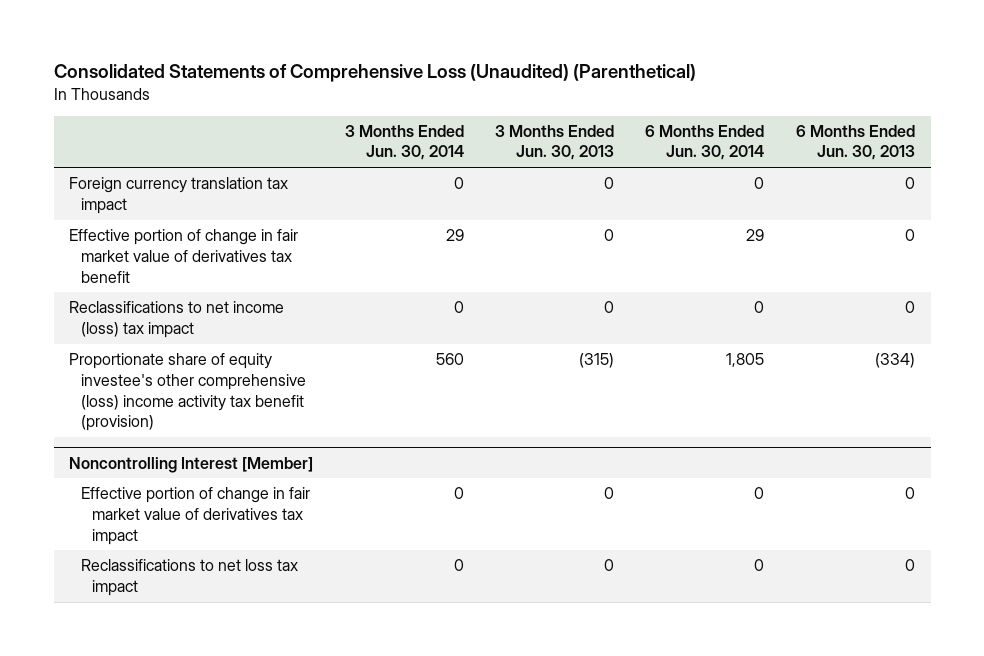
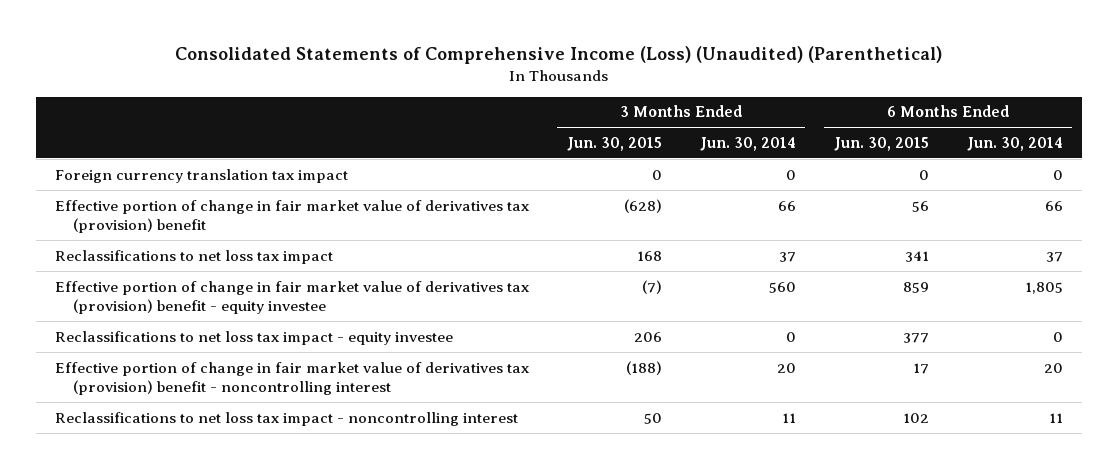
- Consolidated Statements of Comprehensive Loss (Unaudited) (Parenthetical)
+ Consolidated Statements of Comprehensive Income (Loss) (Unaudited) (Parenthetical)
- | 3 Months Ended Jun. 30, 2014 | 3 Months Ended Jun. 30, 2013 | 6 Months Ended Jun. 30, 2014 | 6 Months Ended Jun. 30, 2013
+ | 3 Months Ended Jun. 30, 2015 | 3 Months Ended Jun. 30, 2014 | 6 Months Ended Jun. 30, 2015 | 6 Months Ended Jun. 30, 2014
- Effective portion of change in fair market value of derivatives tax benefit | 29 | 0 | 29 | 0
- Reclassifications to net income (loss) tax impact | 0 | 0 | 0 | 0
- Proportionate share of equity investee's other comprehensive (loss) income activity tax benefit (provision) | 560 | (315) | 1,805 | (334)
- Noncontrolling Interest [Member]
- Effective portion of change in fair market value of derivatives tax impact | 0 | 0 | 0 | 0
- Reclassifications to net loss tax impact | 0 | 0 | 0 | 0
+ Effective portion of change in fair market value of derivatives tax (provision) benefit | (628) | 66 | 56 | 66
+ Reclassifications to net loss tax impact | 168 | 37 | 341 | 37
+ Effective portion of change in fair market value of derivatives tax (provision) benefit - equity investee | (7) | 560 | 859 | 1,805
+ Reclassifications to net loss tax impact - equity investee | 206 | 0 | 377 | 0
+ Effective portion of change in fair market value of derivatives tax (provision) benefit - noncontrolling interest | (188) | 20 | 17 | 20
+ Reclassifications to net loss tax impact - noncontrolling interest | 50 | 11 | 102 | 11

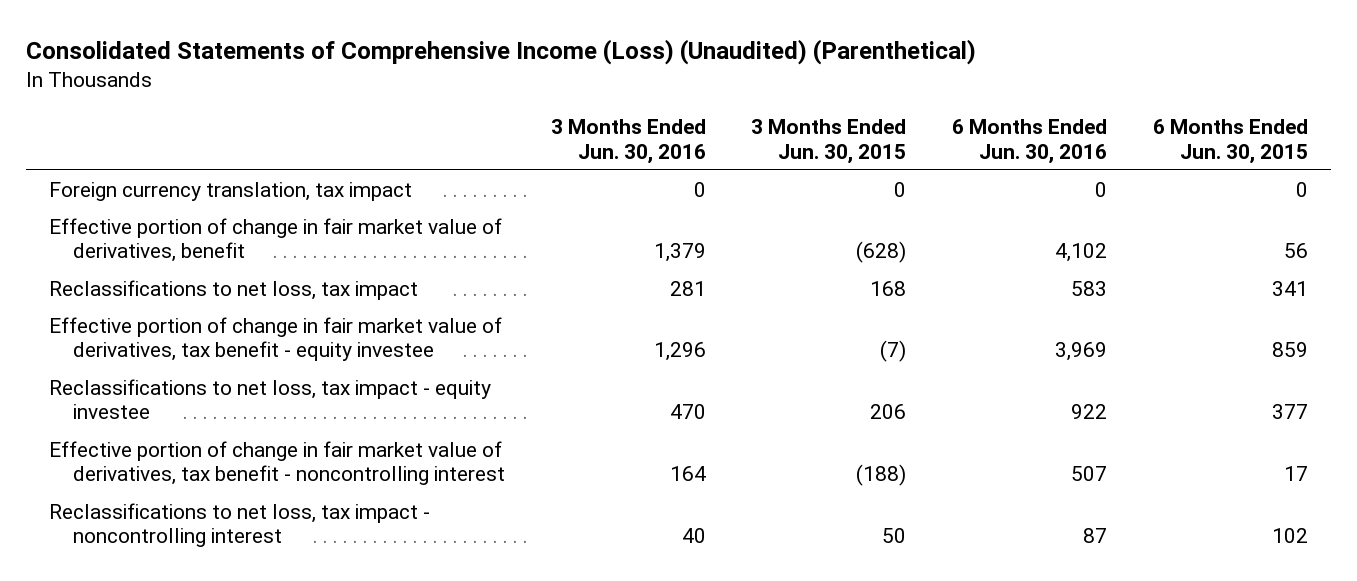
- | 3 Months Ended Jun. 30, 2015 | 3 Months Ended Jun. 30, 2014 | 6 Months Ended Jun. 30, 2015 | 6 Months Ended Jun. 30, 2014
+ | 3 Months Ended Jun. 30, 2016 | 3 Months Ended Jun. 30, 2015 | 6 Months Ended Jun. 30, 2016 | 6 Months Ended Jun. 30, 2015
- Foreign currency translation tax impact | 0 | 0 | 0 | 0
- Effective portion of change in fair market value of derivatives tax (provision) benefit | (628) | 66 | 56 | 66
- Reclassifications to net loss tax impact | 168 | 37 | 341 | 37
- Effective portion of change in fair market value of derivatives tax (provision) benefit - equity investee | (7) | 560 | 859 | 1,805
- Reclassifications to net loss tax impact - equity investee | 206 | 0 | 377 | 0
- Effective portion of change in fair market value of derivatives tax (provision) benefit - noncontrolling interest | (188) | 20 | 17 | 20
- Reclassifications to net loss tax impact - noncontrolling interest | 50 | 11 | 102 | 11
+ Foreign currency translation, tax impact | 0 | 0 | 0 | 0
+ Effective portion of change in fair market value of derivatives, benefit | 1,379 | (628) | 4,102 | 56
+ Reclassifications to net loss, tax impact | 281 | 168 | 583 | 341
+ Effective portion of change in fair market value of derivatives, tax benefit - equity investee | 1,296 | (7) | 3,969 | 859
+ Reclassifications to net loss, tax impact - equity investee | 470 | 206 | 922 | 377
+ Effective portion of change in fair market value of derivatives, tax benefit - noncontrolling interest | 164 | (188) | 507 | 17
+ Reclassifications to net loss, tax impact - noncontrolling interest | 40 | 50 | 87 | 102

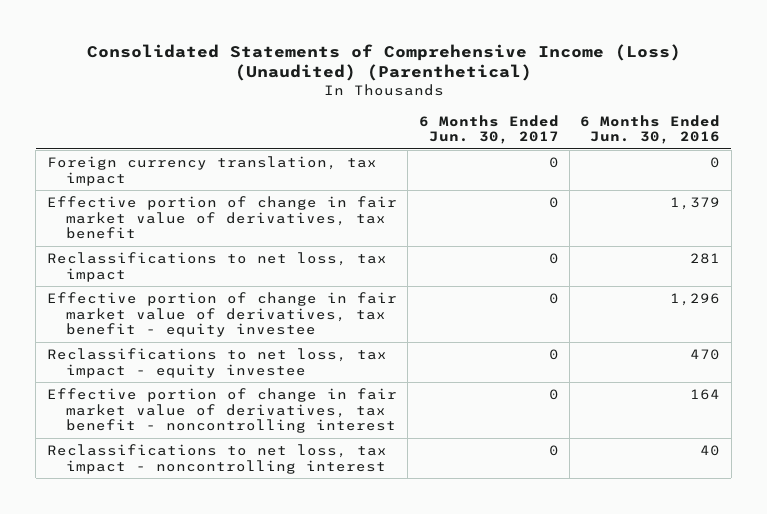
- | 3 Months Ended Jun. 30, 2016 | 3 Months Ended Jun. 30, 2015 | 6 Months Ended Jun. 30, 2016 | 6 Months Ended Jun. 30, 2015
+ | 6 Months Ended Jun. 30, 2017 | 6 Months Ended Jun. 30, 2016
- Effective portion of change in fair market value of derivatives, benefit | 1,379 | (628) | 4,102 | 56
- Reclassifications to net loss, tax impact | 281 | 168 | 583 | 341
- Effective portion of change in fair market value of derivatives, tax benefit - equity investee | 1,296 | (7) | 3,969 | 859
- Reclassifications to net loss, tax impact - equity investee | 470 | 206 | 922 | 377
- Effective portion of change in fair market value of derivatives, tax benefit - noncontrolling interest | 164 | (188) | 507 | 17
- Reclassifications to net loss, tax impact - noncontrolling interest | 40 | 50 | 87 | 102
+ Effective portion of change in fair market value of derivatives, tax benefit | 0 | 1,379
+ Reclassifications to net loss, tax impact | 0 | 281
+ Effective portion of change in fair market value of derivatives, tax benefit - equity investee | 0 | 1,296
+ Reclassifications to net loss, tax impact - equity investee | 0 | 470
+ Effective portion of change in fair market value of derivatives, tax benefit - noncontrolling interest | 0 | 164
+ Reclassifications to net loss, tax impact - noncontrolling interest | 0 | 40

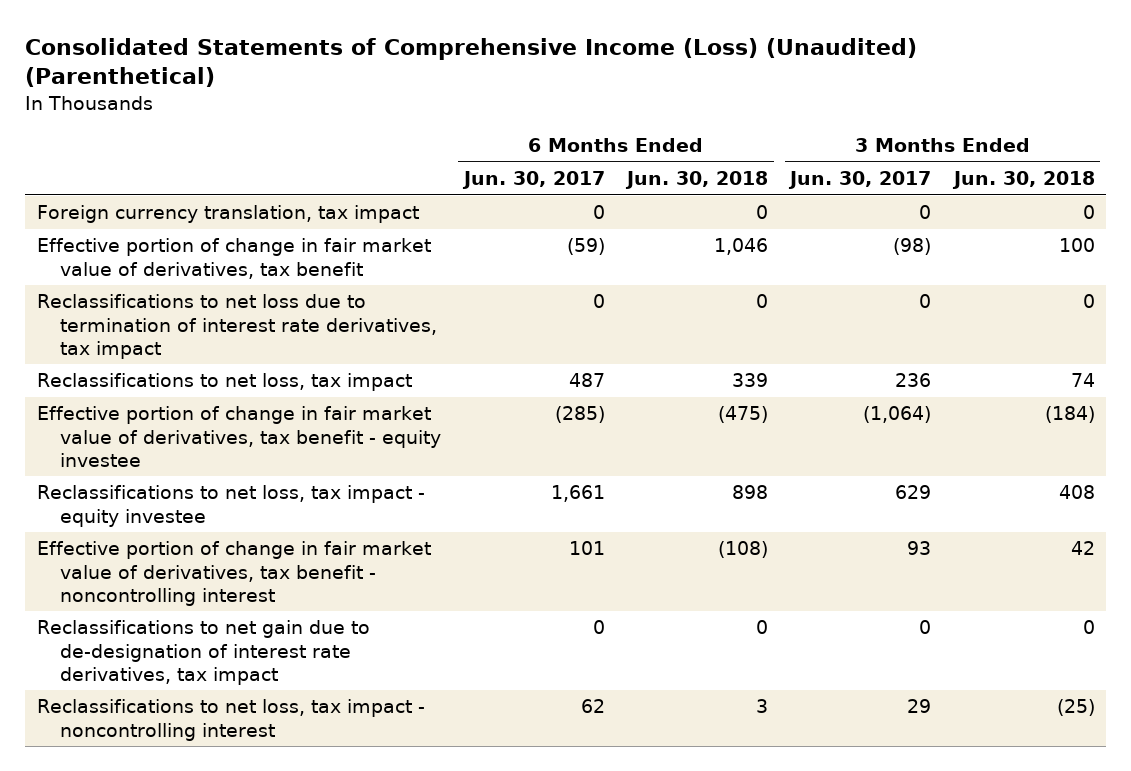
- | 6 Months Ended Jun. 30, 2017 | 6 Months Ended Jun. 30, 2016
+ | 6 Months Ended Jun. 30, 2017 | 6 Months Ended Jun. 30, 2018 | 3 Months Ended Jun. 30, 2017 | 3 Months Ended Jun. 30, 2018
- Effective portion of change in fair market value of derivatives, tax benefit | 0 | 1,379
- Reclassifications to net loss, tax impact | 0 | 281
- Effective portion of change in fair market value of derivatives, tax benefit - equity investee | 0 | 1,296
- Reclassifications to net loss, tax impact - equity investee | 0 | 470
- Effective portion of change in fair market value of derivatives, tax benefit - noncontrolling interest | 0 | 164
- Reclassifications to net loss, tax impact - noncontrolling interest | 0 | 40
+ Effective portion of change in fair market value of derivatives, tax benefit | (59) | 1,046 | (98) | 100
+ Reclassifications to net loss due to termination of interest rate derivatives, tax impact | 0 | 0 | 0 | 0
+ Reclassifications to net loss, tax impact | 487 | 339 | 236 | 74
+ Effective portion of change in fair market value of derivatives, tax benefit - equity investee | (285) | (475) | (1,064) | (184)
+ Reclassifications to net loss, tax impact - equity investee | 1,661 | 898 | 629 | 408
+ Effective portion of change in fair market value of derivatives, tax benefit - noncontrolling interest | 101 | (108) | 93 | 42
+ Reclassifications to net gain due to de-designation of interest rate derivatives, tax impact | 0 | 0 | 0 | 0
+ Reclassifications to net loss, tax impact - noncontrolling interest | 62 | 3 | 29 | (25)

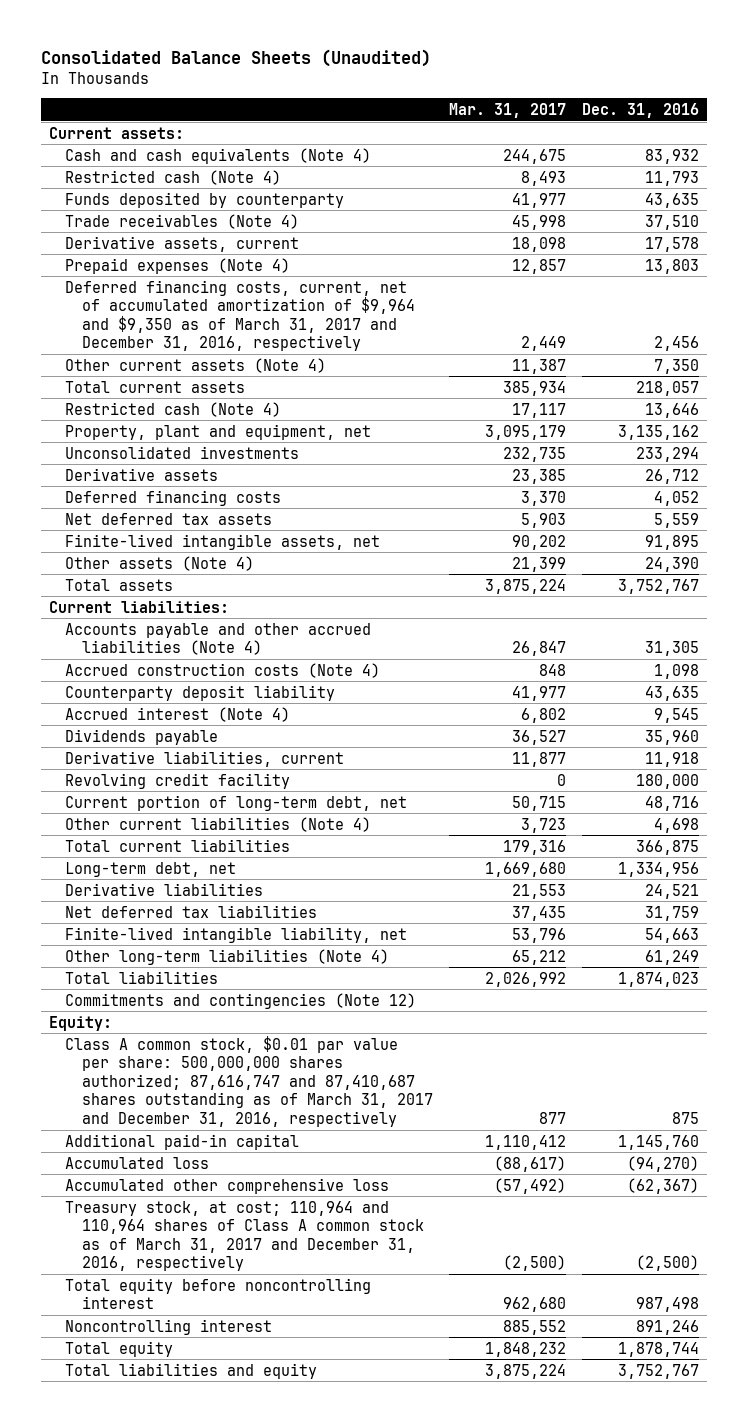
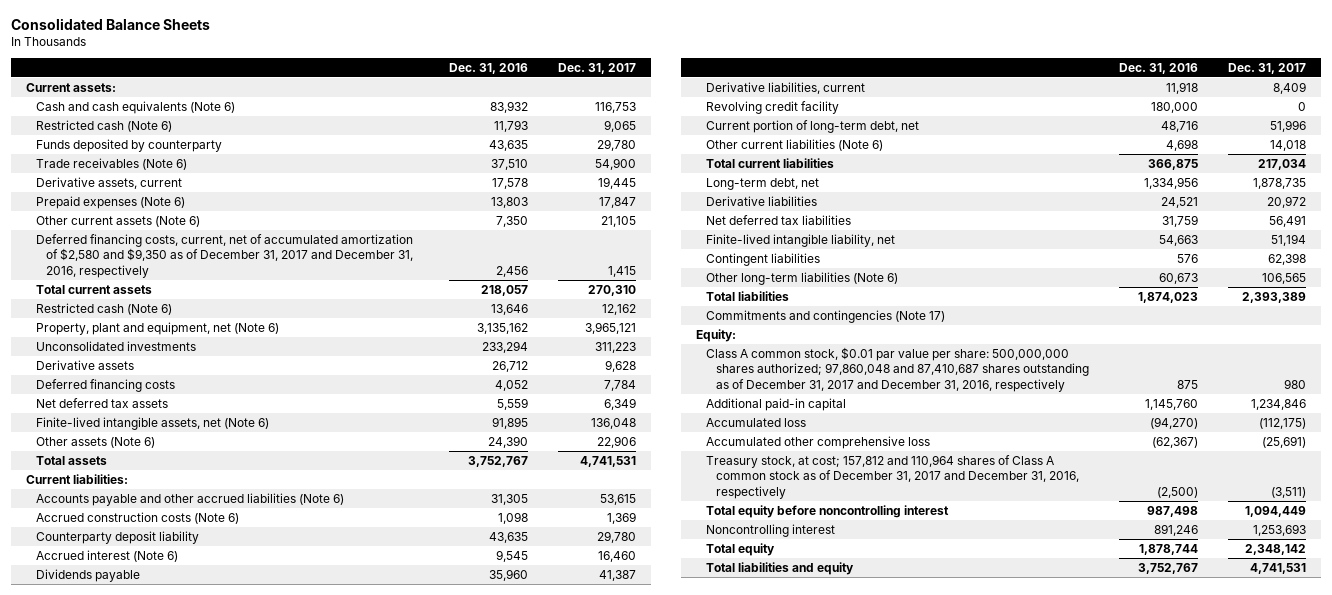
- Consolidated Balance Sheets (Unaudited)
+ Consolidated Balance Sheets
- | Mar. 31, 2017 | Dec. 31, 2016
+ | Dec. 31, 2016 | Dec. 31, 2017
- Cash and cash equivalents (Note 4) | 244,675 | 83,932
- Restricted cash (Note 4) | 8,493 | 11,793
+ Cash and cash equivalents (Note 6) | 83,932 | 116,753
+ Restricted cash (Note 6) | 11,793 | 9,065
- Trade receivables (Note 4) | 45,998 | 37,510
+ Trade receivables (Note 6) | 37,510 | 54,900
- Prepaid expenses (Note 4) | 12,857 | 13,803
- Deferred financing costs, current, net of accumulated amortization of $9,964 and $9,350 as of March 31, 2017 and December 31, 2016, respectively | 2,449 | 2,456
- Other current assets (Note 4) | 11,387 | 7,350
+ Prepaid expenses (Note 6) | 13,803 | 17,847
+ Other current assets (Note 6) | 7,350 | 21,105
+ Deferred financing costs, current, net of accumulated amortization of $2,580 and $9,350 as of December 31, 2017 and December 31, 2016, respectively | 2,456 | 1,415
- Restricted cash (Note 4) | 17,117 | 13,646
- Property, plant and equipment, net | 3,095,179 | 3,135,162
+ Restricted cash (Note 6) | 13,646 | 12,162
+ Property, plant and equipment, net (Note 6) | 3,135,162 | 3,965,121
- Finite-lived intangible assets, net | 90,202 | 91,895
- Other assets (Note 4) | 21,399 | 24,390
+ Finite-lived intangible assets, net (Note 6) | 91,895 | 136,048
+ Other assets (Note 6) | 24,390 | 22,906
- Accounts payable and other accrued liabilities (Note 4) | 26,847 | 31,305
- Accrued construction costs (Note 4) | 848 | 1,098
+ Accounts payable and other accrued liabilities (Note 6) | 31,305 | 53,615
+ Accrued construction costs (Note 6) | 1,098 | 1,369
- Accrued interest (Note 4) | 6,802 | 9,545
+ Accrued interest (Note 6) | 9,545 | 16,460
- Other current liabilities (Note 4) | 3,723 | 4,698
+ Other current liabilities (Note 6) | 4,698 | 14,018
- Other long-term liabilities (Note 4) | 65,212 | 61,249
+ Contingent liabilities | 576 | 62,398
+ Other long-term liabilities (Note 6) | 60,673 | 106,565
- Commitments and contingencies (Note 12)
+ Commitments and contingencies (Note 17)
- Class A common stock, $0.01 par value per share: 500,000,000 shares authorized; 87,616,747 and 87,410,687 shares outstanding as of March 31, 2017 and December 31, 2016, respectively | 877 | 875
+ Class A common stock, $0.01 par value per share: 500,000,000 shares authorized; 97,860,048 and 87,410,687 shares outstanding as of December 31, 2017 and December 31, 2016, respectively | 875 | 980
- Treasury stock, at cost; 110,964 and 110,964 shares of Class A common stock as of March 31, 2017 and December 31, 2016, respectively | (2,500) | (2,500)
+ Treasury stock, at cost; 157,812 and 110,964 shares of Class A common stock as of December 31, 2017 and December 31, 2016, respectively | (2,500) | (3,511)

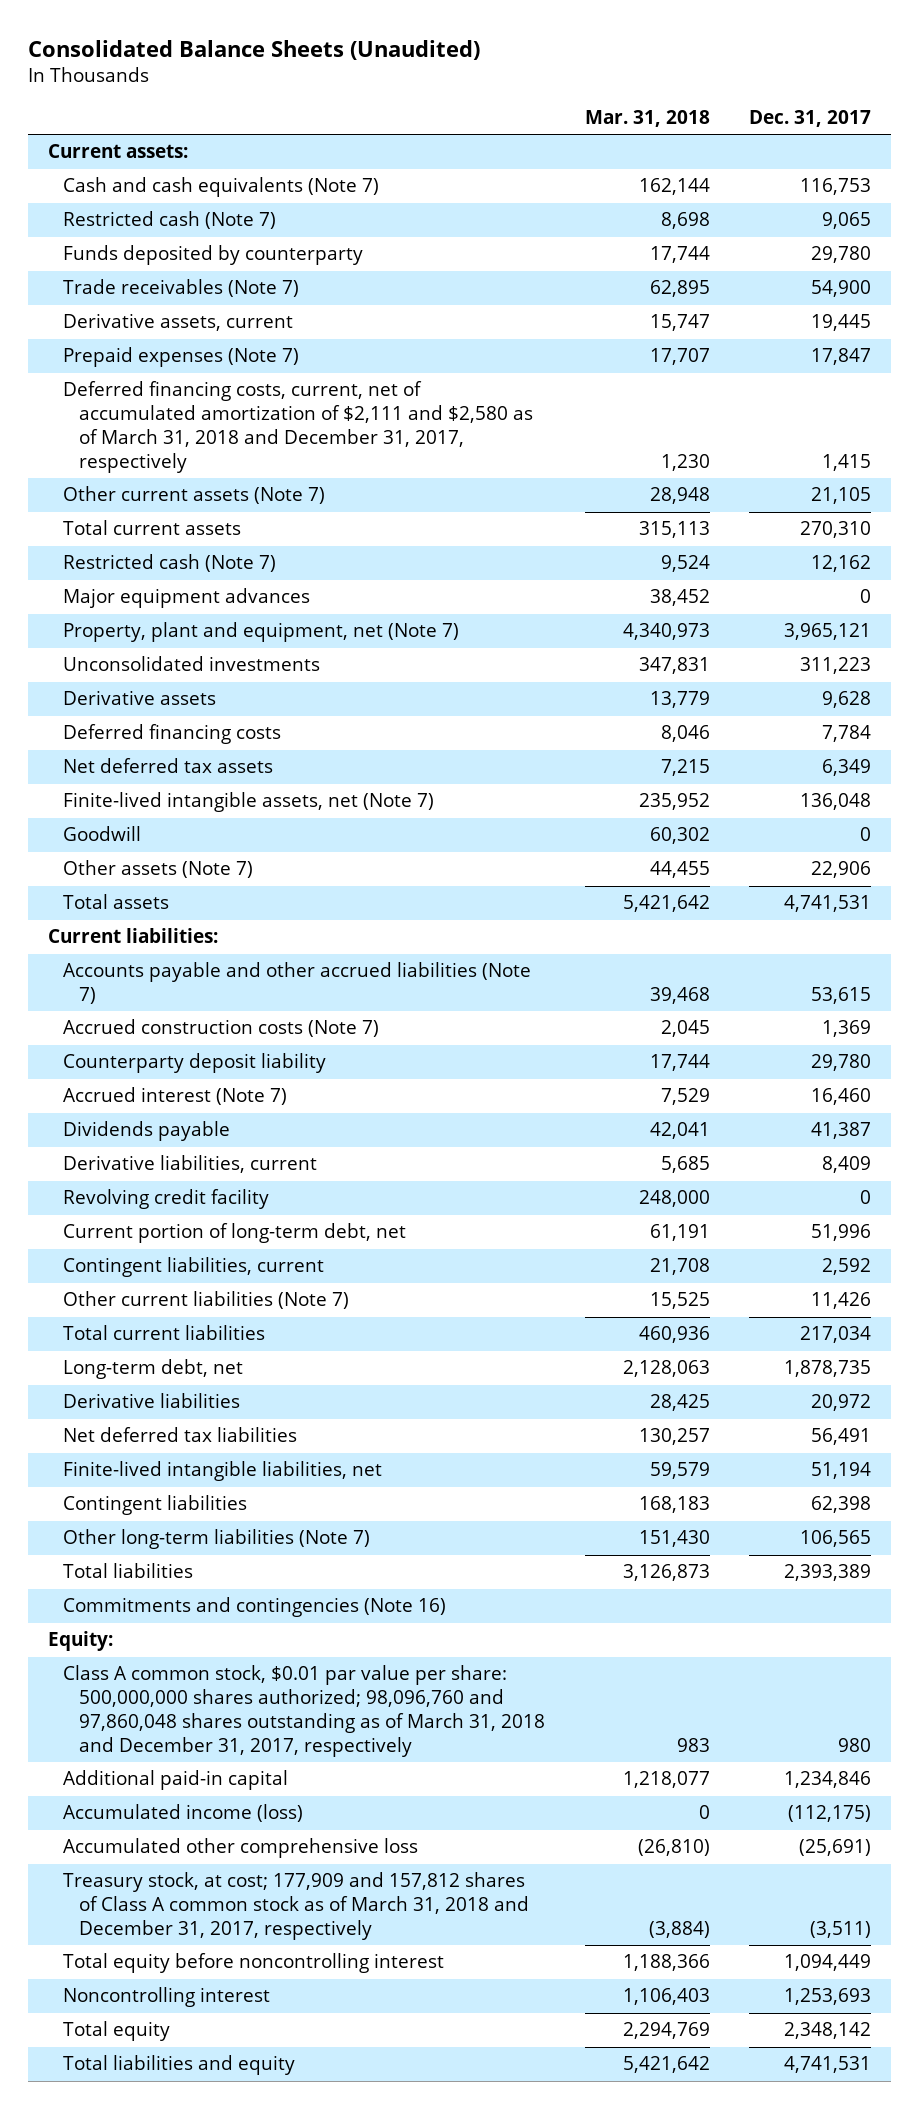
- Consolidated Balance Sheets
+ Consolidated Balance Sheets (Unaudited)
- | Dec. 31, 2016 | Dec. 31, 2017
+ | Mar. 31, 2018 | Dec. 31, 2017
- Cash and cash equivalents (Note 6) | 83,932 | 116,753
- Restricted cash (Note 6) | 11,793 | 9,065
+ Cash and cash equivalents (Note 7) | 162,144 | 116,753
+ Restricted cash (Note 7) | 8,698 | 9,065
- Trade receivables (Note 6) | 37,510 | 54,900
+ Trade receivables (Note 7) | 62,895 | 54,900
- Prepaid expenses (Note 6) | 13,803 | 17,847
- Other current assets (Note 6) | 7,350 | 21,105
- Deferred financing costs, current, net of accumulated amortization of $2,580 and $9,350 as of December 31, 2017 and December 31, 2016, respectively | 2,456 | 1,415
+ Prepaid expenses (Note 7) | 17,707 | 17,847
+ Deferred financing costs, current, net of accumulated amortization of $2,111 and $2,580 as of March 31, 2018 and December 31, 2017, respectively | 1,230 | 1,415
+ Other current assets (Note 7) | 28,948 | 21,105
- Restricted cash (Note 6) | 13,646 | 12,162
- Property, plant and equipment, net (Note 6) | 3,135,162 | 3,965,121
+ Restricted cash (Note 7) | 9,524 | 12,162
+ Major equipment advances | 38,452 | 0
+ Property, plant and equipment, net (Note 7) | 4,340,973 | 3,965,121
- Finite-lived intangible assets, net (Note 6) | 91,895 | 136,048
- Other assets (Note 6) | 24,390 | 22,906
+ Finite-lived intangible assets, net (Note 7) | 235,952 | 136,048
+ Goodwill | 60,302 | 0
+ Other assets (Note 7) | 44,455 | 22,906
- Accounts payable and other accrued liabilities (Note 6) | 31,305 | 53,615
- Accrued construction costs (Note 6) | 1,098 | 1,369
+ Accounts payable and other accrued liabilities (Note 7) | 39,468 | 53,615
+ Accrued construction costs (Note 7) | 2,045 | 1,369
- Accrued interest (Note 6) | 9,545 | 16,460
+ Accrued interest (Note 7) | 7,529 | 16,460
- Other current liabilities (Note 6) | 4,698 | 14,018
+ Contingent liabilities, current | 21,708 | 2,592
+ Other current liabilities (Note 7) | 15,525 | 11,426
- Finite-lived intangible liability, net | 54,663 | 51,194
+ Finite-lived intangible liabilities, net | 59,579 | 51,194
- Other long-term liabilities (Note 6) | 60,673 | 106,565
+ Other long-term liabilities (Note 7) | 151,430 | 106,565
- Commitments and contingencies (Note 17)
+ Commitments and contingencies (Note 16)
- Class A common stock, $0.01 par value per share: 500,000,000 shares authorized; 97,860,048 and 87,410,687 shares outstanding as of December 31, 2017 and December 31, 2016, respectively | 875 | 980
+ Class A common stock, $0.01 par value per share: 500,000,000 shares authorized; 98,096,760 and 97,860,048 shares outstanding as of March 31, 2018 and December 31, 2017, respectively | 983 | 980
- Accumulated loss | (94,270) | (112,175)
+ Accumulated income (loss) | 0 | (112,175)
- Treasury stock, at cost; 157,812 and 110,964 shares of Class A common stock as of December 31, 2017 and December 31, 2016, respectively | (2,500) | (3,511)
+ Treasury stock, at cost; 177,909 and 157,812 shares of Class A common stock as of March 31, 2018 and December 31, 2017, respectively | (3,884) | (3,511)

